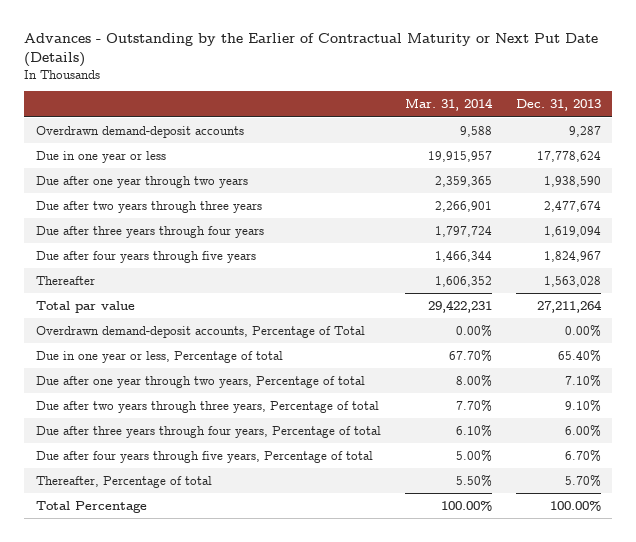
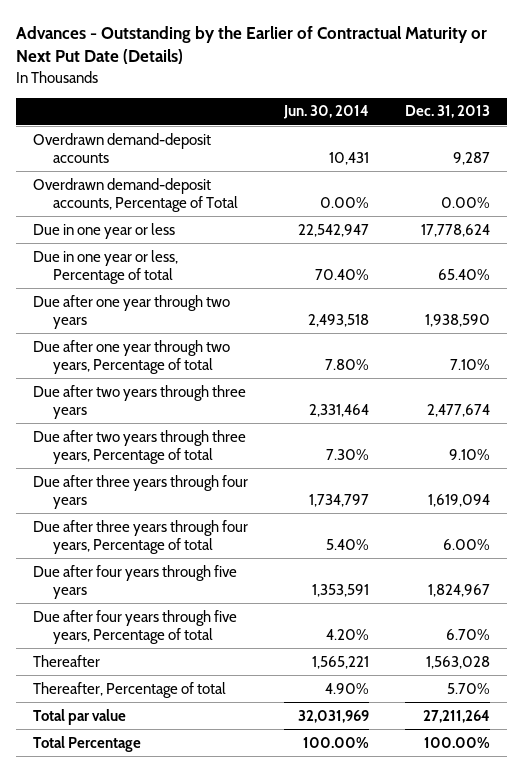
- | Mar. 31, 2014 | Dec. 31, 2013
+ | Jun. 30, 2014 | Dec. 31, 2013
moved down: Due in one year or less | 22,542,947 | 17,778,624
moved down: Due after one year through two years | 2,493,518 | 1,938,590
moved down: Due after two years through three years | 2,331,464 | 2,477,674
moved down: Due after three years through four years | 1,734,797 | 1,619,094
moved down: Due after four years through five years | 1,353,591 | 1,824,967
moved down: Thereafter | 1,565,221 | 1,563,028
moved down: Total par value | 32,031,969 | 27,211,264

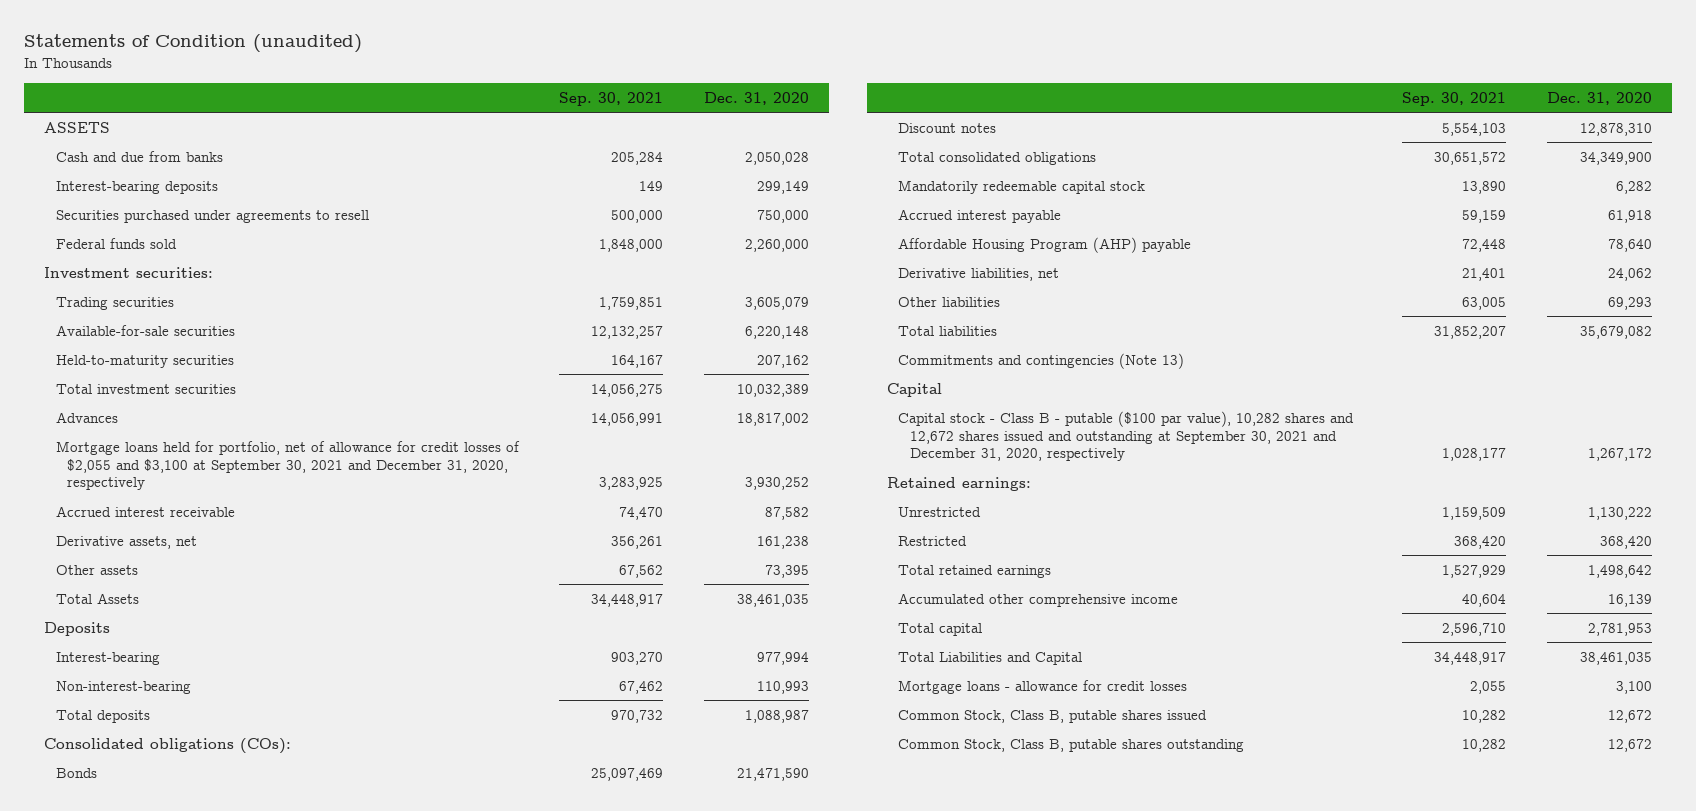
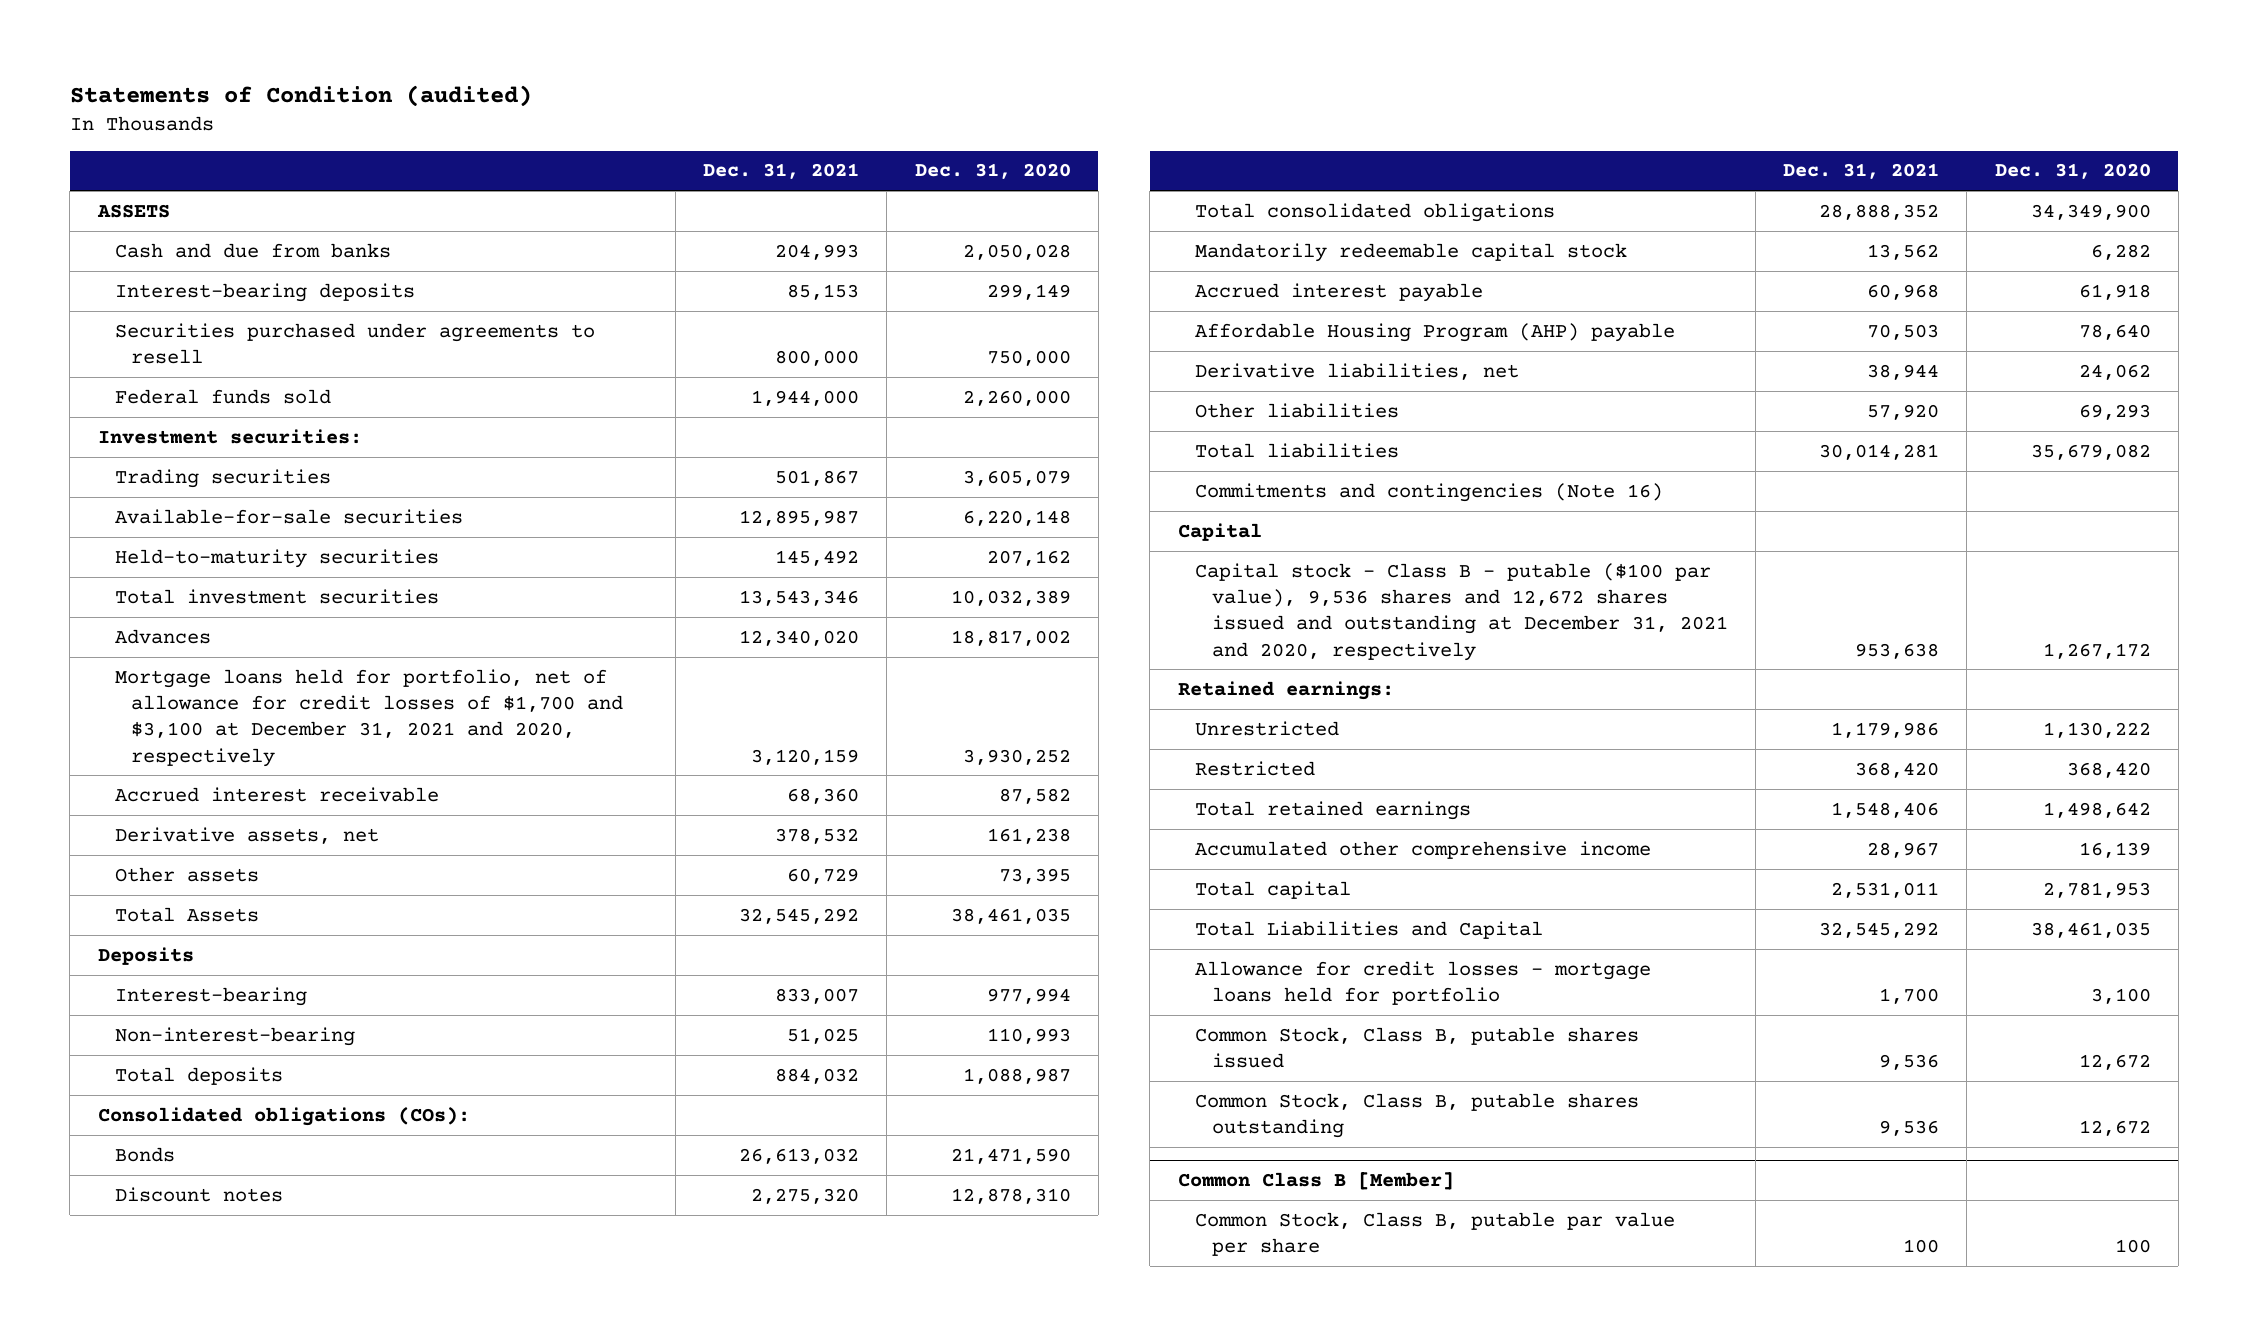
- Statements of Condition (unaudited)
+ Statements of Condition (audited)
- | Sep. 30, 2021 | Dec. 31, 2020
+ | Dec. 31, 2021 | Dec. 31, 2020
- Mortgage loans held for portfolio, net of allowance for credit losses of $2,055 and $3,100 at September 30, 2021 and December 31, 2020, respectively | 3,283,925 | 3,930,252
+ Mortgage loans held for portfolio, net of allowance for credit losses of $1,700 and $3,100 at December 31, 2021 and 2020, respectively | 3,120,159 | 3,930,252
- Commitments and contingencies (Note 13)
+ Commitments and contingencies (Note 16)
- Capital stock - Class B - putable ($100 par value), 10,282 shares and 12,672 shares issued and outstanding at September 30, 2021 and December 31, 2020, respectively | 1,028,177 | 1,267,172
+ Capital stock - Class B - putable ($100 par value), 9,536 shares and 12,672 shares issued and outstanding at December 31, 2021 and 2020, respectively | 953,638 | 1,267,172
- Mortgage loans - allowance for credit losses | 2,055 | 3,100
+ Allowance for credit losses - mortgage loans held for portfolio | 1,700 | 3,100
+ Common Class B [Member]
+ Common Stock, Class B, putable par value per share | 100 | 100

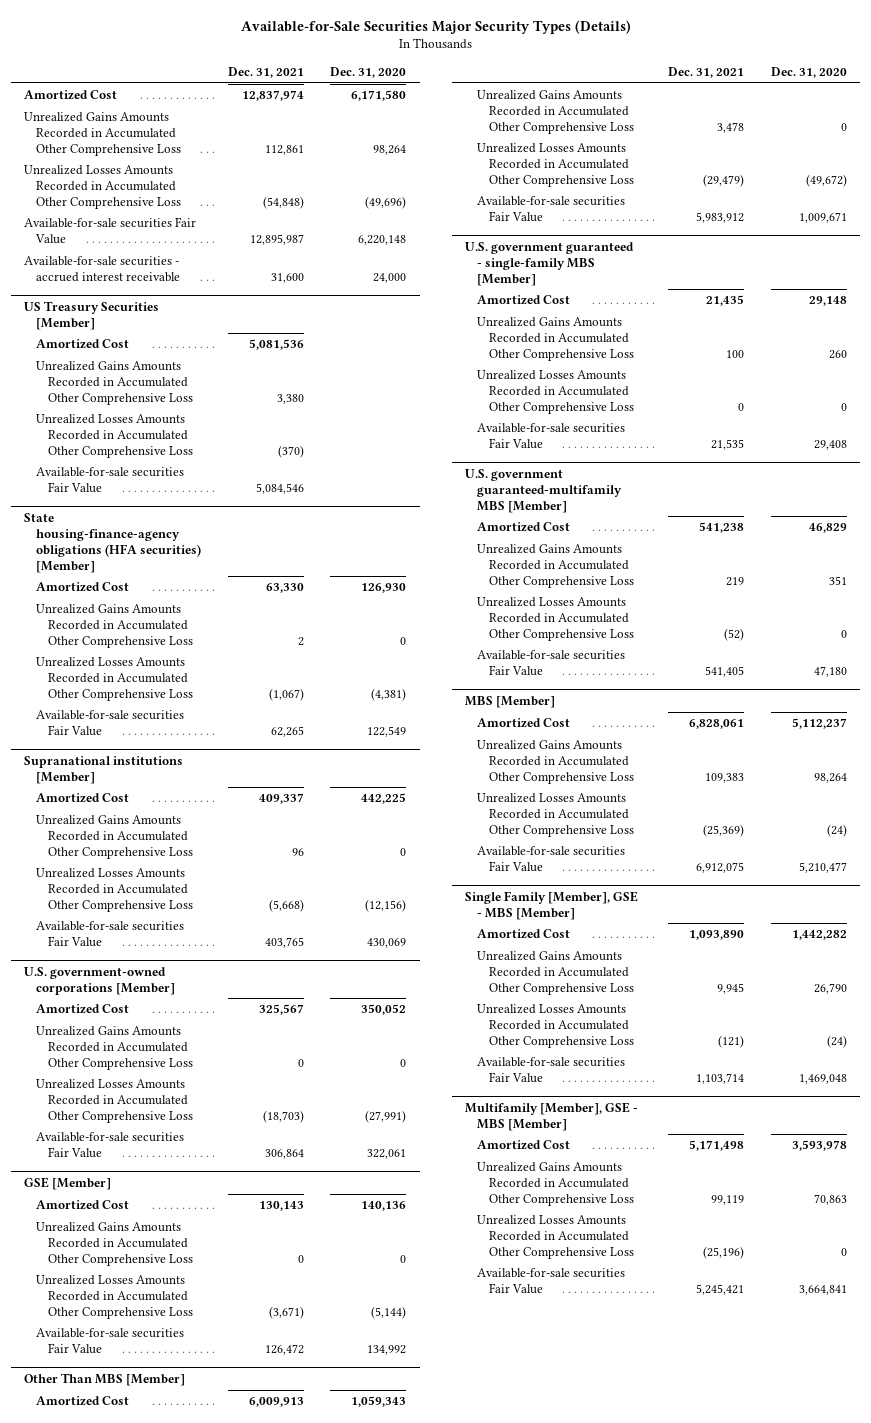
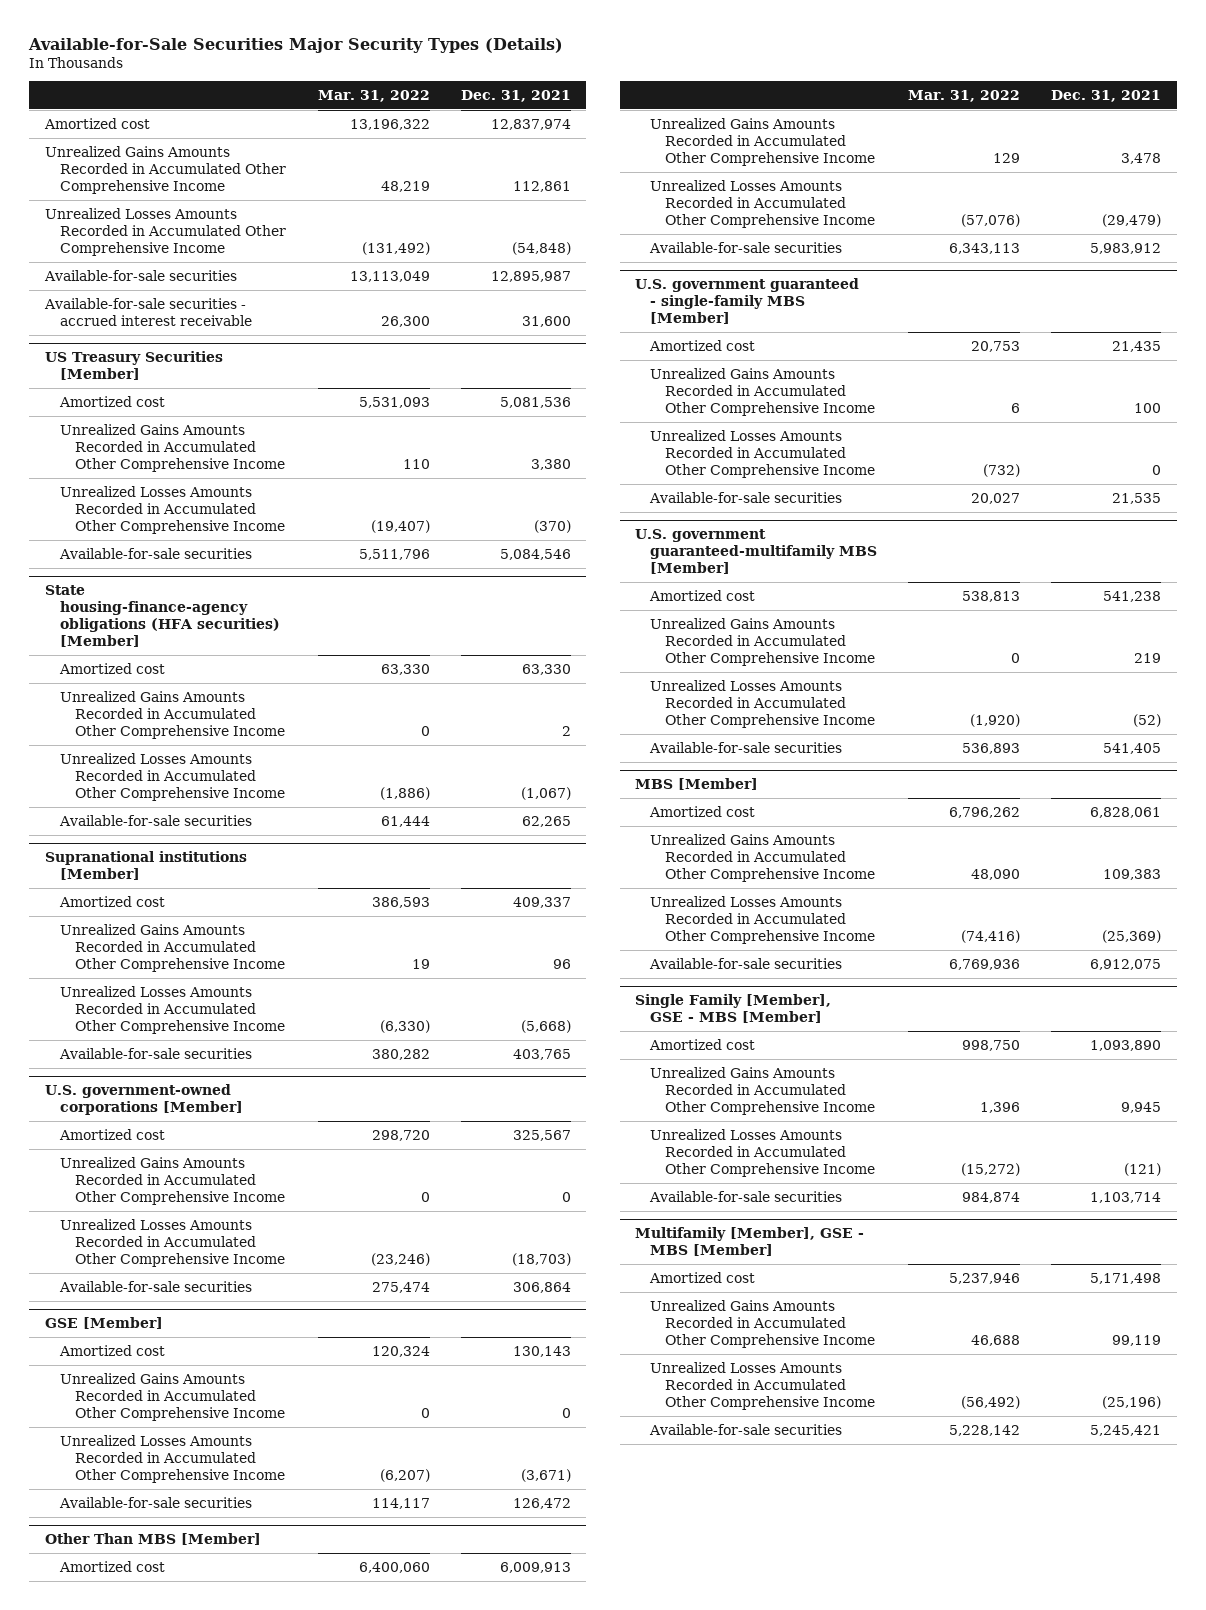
- | Dec. 31, 2021 | Dec. 31, 2020
+ | Mar. 31, 2022 | Dec. 31, 2021
- Amortized Cost | 12,837,974 | 6,171,580
- Unrealized Gains Amounts Recorded in Accumulated Other Comprehensive Loss | 112,861 | 98,264
- Unrealized Losses Amounts Recorded in Accumulated Other Comprehensive Loss | (54,848) | (49,696)
- Available-for-sale securities Fair Value | 12,895,987 | 6,220,148
+ Amortized cost | 13,196,322 | 12,837,974
+ Unrealized Gains Amounts Recorded in Accumulated Other Comprehensive Income | 48,219 | 112,861
+ Unrealized Losses Amounts Recorded in Accumulated Other Comprehensive Income | (131,492) | (54,848)
+ Available-for-sale securities | 13,113,049 | 12,895,987
@ US Treasury Securities [Member]
- Amortized Cost | 5,081,536 |
- Unrealized Gains Amounts Recorded in Accumulated Other Comprehensive Loss | 3,380 |
- Unrealized Losses Amounts Recorded in Accumulated Other Comprehensive Loss | (370) |
- Available-for-sale securities Fair Value | 5,084,546 |
+ Amortized cost | 5,531,093 | 5,081,536
+ Unrealized Gains Amounts Recorded in Accumulated Other Comprehensive Income | 110 | 3,380
+ Unrealized Losses Amounts Recorded in Accumulated Other Comprehensive Income | (19,407) | (370)
+ Available-for-sale securities | 5,511,796 | 5,084,546
@ State housing-finance-agency obligations (HFA securities) [Member]
- Amortized Cost | 63,330 | 126,930
- Unrealized Gains Amounts Recorded in Accumulated Other Comprehensive Loss | 2 | 0
- Unrealized Losses Amounts Recorded in Accumulated Other Comprehensive Loss | (1,067) | (4,381)
- Available-for-sale securities Fair Value | 62,265 | 122,549
+ Amortized cost | 63,330 | 63,330
+ Unrealized Gains Amounts Recorded in Accumulated Other Comprehensive Income | 0 | 2
+ Unrealized Losses Amounts Recorded in Accumulated Other Comprehensive Income | (1,886) | (1,067)
+ Available-for-sale securities | 61,444 | 62,265
@ Supranational institutions [Member]
- Amortized Cost | 409,337 | 442,225
- Unrealized Gains Amounts Recorded in Accumulated Other Comprehensive Loss | 96 | 0
- Unrealized Losses Amounts Recorded in Accumulated Other Comprehensive Loss | (5,668) | (12,156)
- Available-for-sale securities Fair Value | 403,765 | 430,069
+ Amortized cost | 386,593 | 409,337
+ Unrealized Gains Amounts Recorded in Accumulated Other Comprehensive Income | 19 | 96
+ Unrealized Losses Amounts Recorded in Accumulated Other Comprehensive Income | (6,330) | (5,668)
+ Available-for-sale securities | 380,282 | 403,765
@ U.S. government-owned corporations [Member]
- Amortized Cost | 325,567 | 350,052
- Unrealized Gains Amounts Recorded in Accumulated Other Comprehensive Loss | 0 | 0
- Unrealized Losses Amounts Recorded in Accumulated Other Comprehensive Loss | (18,703) | (27,991)
- Available-for-sale securities Fair Value | 306,864 | 322,061
+ Amortized cost | 298,720 | 325,567
+ Unrealized Gains Amounts Recorded in Accumulated Other Comprehensive Income | 0 | 0
+ Unrealized Losses Amounts Recorded in Accumulated Other Comprehensive Income | (23,246) | (18,703)
+ Available-for-sale securities | 275,474 | 306,864
@ GSE [Member]
- Amortized Cost | 130,143 | 140,136
- Unrealized Gains Amounts Recorded in Accumulated Other Comprehensive Loss | 0 | 0
- Unrealized Losses Amounts Recorded in Accumulated Other Comprehensive Loss | (3,671) | (5,144)
- Available-for-sale securities Fair Value | 126,472 | 134,992
+ Amortized cost | 120,324 | 130,143
+ Unrealized Gains Amounts Recorded in Accumulated Other Comprehensive Income | 0 | 0
+ Unrealized Losses Amounts Recorded in Accumulated Other Comprehensive Income | (6,207) | (3,671)
+ Available-for-sale securities | 114,117 | 126,472
@ Other Than MBS [Member]
- Amortized Cost | 6,009,913 | 1,059,343
- Unrealized Gains Amounts Recorded in Accumulated Other Comprehensive Loss | 3,478 | 0
- Unrealized Losses Amounts Recorded in Accumulated Other Comprehensive Loss | (29,479) | (49,672)
- Available-for-sale securities Fair Value | 5,983,912 | 1,009,671
+ Amortized cost | 6,400,060 | 6,009,913
+ Unrealized Gains Amounts Recorded in Accumulated Other Comprehensive Income | 129 | 3,478
+ Unrealized Losses Amounts Recorded in Accumulated Other Comprehensive Income | (57,076) | (29,479)
+ Available-for-sale securities | 6,343,113 | 5,983,912
@ U.S. government guaranteed - single-family MBS [Member]
- Amortized Cost | 21,435 | 29,148
- Unrealized Gains Amounts Recorded in Accumulated Other Comprehensive Loss | 100 | 260
- Unrealized Losses Amounts Recorded in Accumulated Other Comprehensive Loss | 0 | 0
- Available-for-sale securities Fair Value | 21,535 | 29,408
+ Amortized cost | 20,753 | 21,435
+ Unrealized Gains Amounts Recorded in Accumulated Other Comprehensive Income | 6 | 100
+ Unrealized Losses Amounts Recorded in Accumulated Other Comprehensive Income | (732) | 0
+ Available-for-sale securities | 20,027 | 21,535
@ U.S. government guaranteed-multifamily MBS [Member]
- Amortized Cost | 541,238 | 46,829
- Unrealized Gains Amounts Recorded in Accumulated Other Comprehensive Loss | 219 | 351
- Unrealized Losses Amounts Recorded in Accumulated Other Comprehensive Loss | (52) | 0
- Available-for-sale securities Fair Value | 541,405 | 47,180
+ Amortized cost | 538,813 | 541,238
+ Unrealized Gains Amounts Recorded in Accumulated Other Comprehensive Income | 0 | 219
+ Unrealized Losses Amounts Recorded in Accumulated Other Comprehensive Income | (1,920) | (52)
+ Available-for-sale securities | 536,893 | 541,405
@ MBS [Member]
- Amortized Cost | 6,828,061 | 5,112,237
- Unrealized Gains Amounts Recorded in Accumulated Other Comprehensive Loss | 109,383 | 98,264
- Unrealized Losses Amounts Recorded in Accumulated Other Comprehensive Loss | (25,369) | (24)
- Available-for-sale securities Fair Value | 6,912,075 | 5,210,477
+ Amortized cost | 6,796,262 | 6,828,061
+ Unrealized Gains Amounts Recorded in Accumulated Other Comprehensive Income | 48,090 | 109,383
+ Unrealized Losses Amounts Recorded in Accumulated Other Comprehensive Income | (74,416) | (25,369)
+ Available-for-sale securities | 6,769,936 | 6,912,075
@ Single Family [Member], GSE - MBS [Member]
- Amortized Cost | 1,093,890 | 1,442,282
- Unrealized Gains Amounts Recorded in Accumulated Other Comprehensive Loss | 9,945 | 26,790
- Unrealized Losses Amounts Recorded in Accumulated Other Comprehensive Loss | (121) | (24)
- Available-for-sale securities Fair Value | 1,103,714 | 1,469,048
+ Amortized cost | 998,750 | 1,093,890
+ Unrealized Gains Amounts Recorded in Accumulated Other Comprehensive Income | 1,396 | 9,945
+ Unrealized Losses Amounts Recorded in Accumulated Other Comprehensive Income | (15,272) | (121)
+ Available-for-sale securities | 984,874 | 1,103,714
@ Multifamily [Member], GSE - MBS [Member]
- Amortized Cost | 5,171,498 | 3,593,978
- Unrealized Gains Amounts Recorded in Accumulated Other Comprehensive Loss | 99,119 | 70,863
- Unrealized Losses Amounts Recorded in Accumulated Other Comprehensive Loss | (25,196) | 0
- Available-for-sale securities Fair Value | 5,245,421 | 3,664,841
+ Amortized cost | 5,237,946 | 5,171,498
+ Unrealized Gains Amounts Recorded in Accumulated Other Comprehensive Income | 46,688 | 99,119
+ Unrealized Losses Amounts Recorded in Accumulated Other Comprehensive Income | (56,492) | (25,196)
+ Available-for-sale securities | 5,228,142 | 5,245,421

